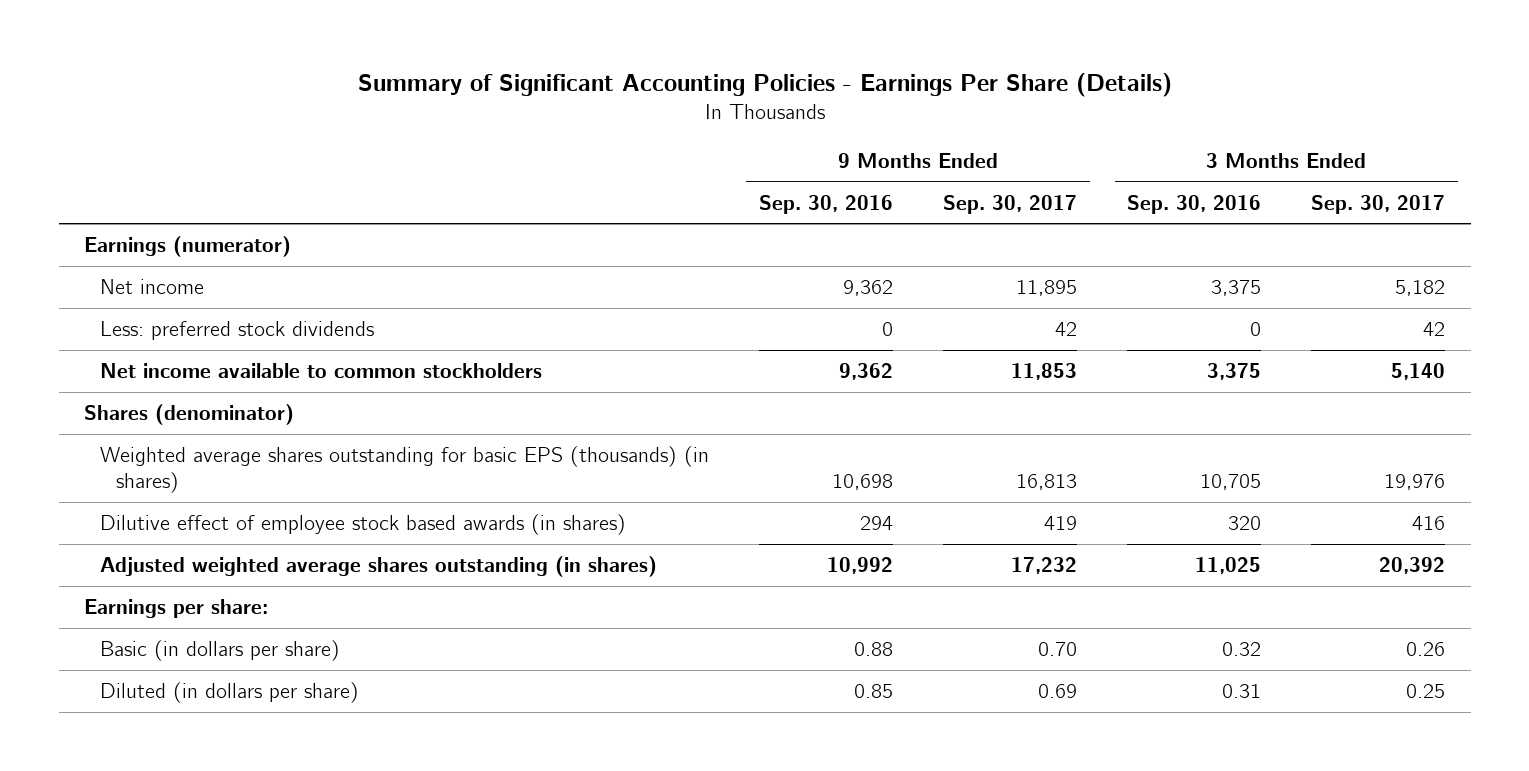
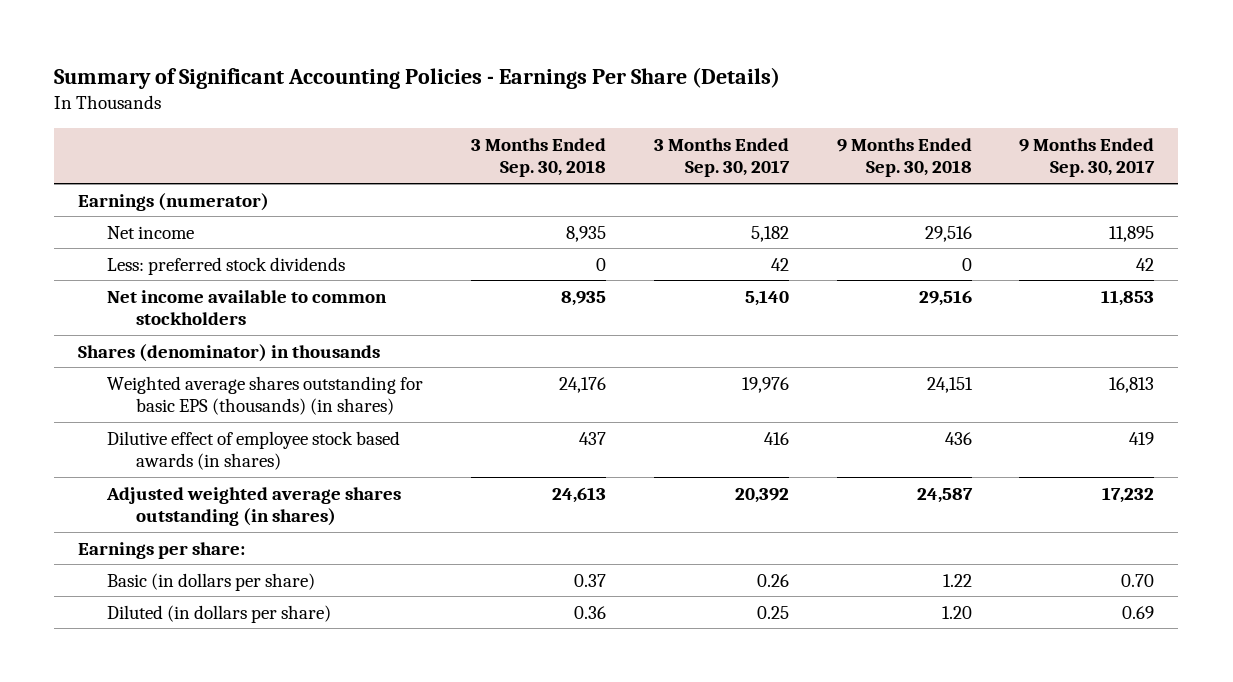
- | 9 Months Ended Sep. 30, 2016 | 9 Months Ended Sep. 30, 2017 | 3 Months Ended Sep. 30, 2016 | 3 Months Ended Sep. 30, 2017
+ | 3 Months Ended Sep. 30, 2018 | 3 Months Ended Sep. 30, 2017 | 9 Months Ended Sep. 30, 2018 | 9 Months Ended Sep. 30, 2017
- Shares (denominator)
+ Shares (denominator) in thousands

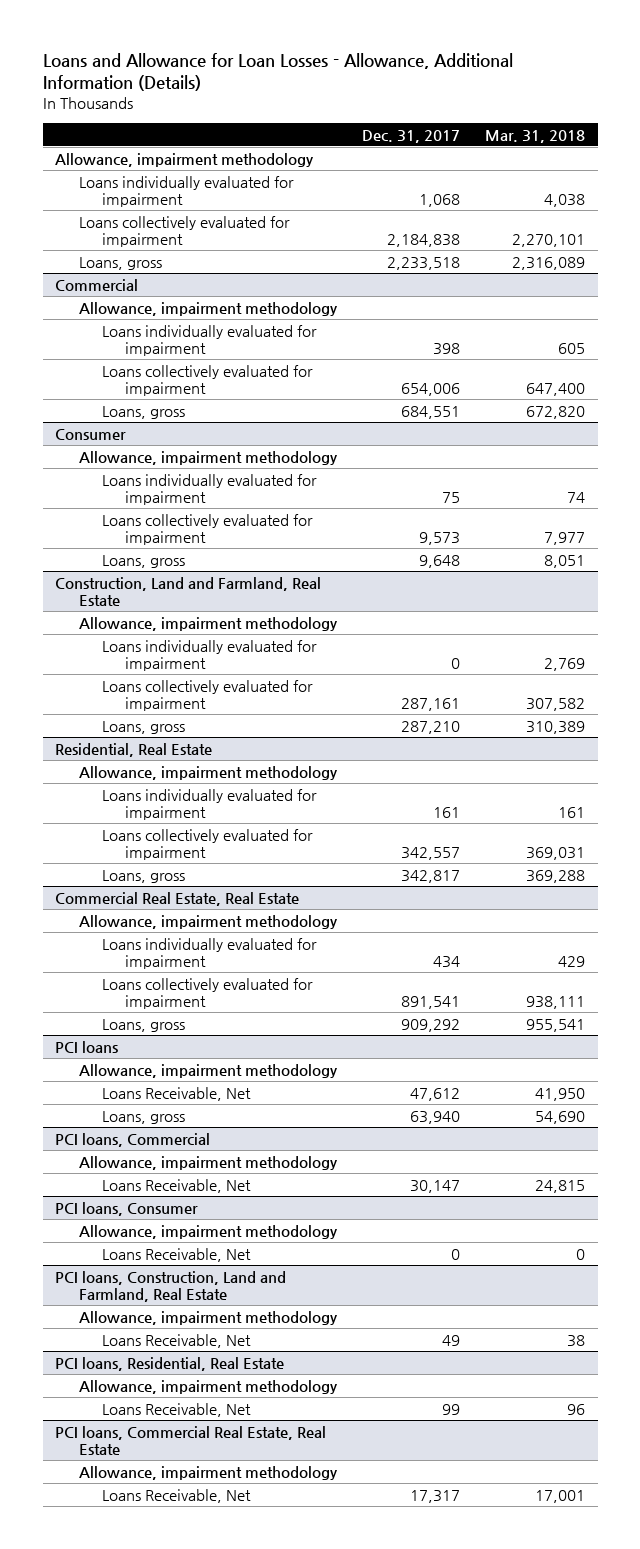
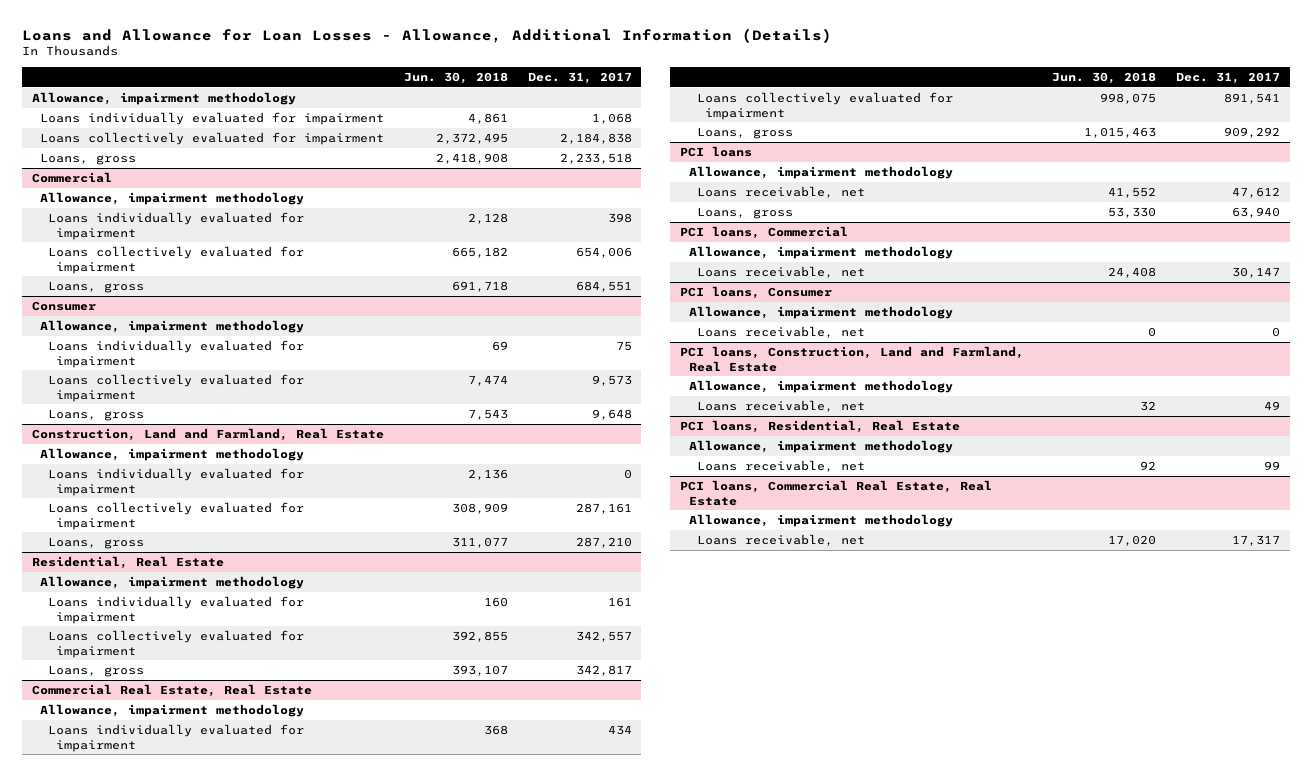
- | Dec. 31, 2017 | Mar. 31, 2018
+ | Jun. 30, 2018 | Dec. 31, 2017
@ PCI loans
- Loans Receivable, Net | 47,612 | 41,950
+ Loans receivable, net | 41,552 | 47,612
@ PCI loans, Commercial
- Loans Receivable, Net | 30,147 | 24,815
+ Loans receivable, net | 24,408 | 30,147
@ PCI loans, Consumer
- Loans Receivable, Net | 0 | 0
+ Loans receivable, net | 0 | 0
@ PCI loans, Construction, Land and Farmland, Real Estate
- Loans Receivable, Net | 49 | 38
+ Loans receivable, net | 32 | 49
@ PCI loans, Residential, Real Estate
- Loans Receivable, Net | 99 | 96
+ Loans receivable, net | 92 | 99
@ PCI loans, Commercial Real Estate, Real Estate
- Loans Receivable, Net | 17,317 | 17,001
+ Loans receivable, net | 17,020 | 17,317

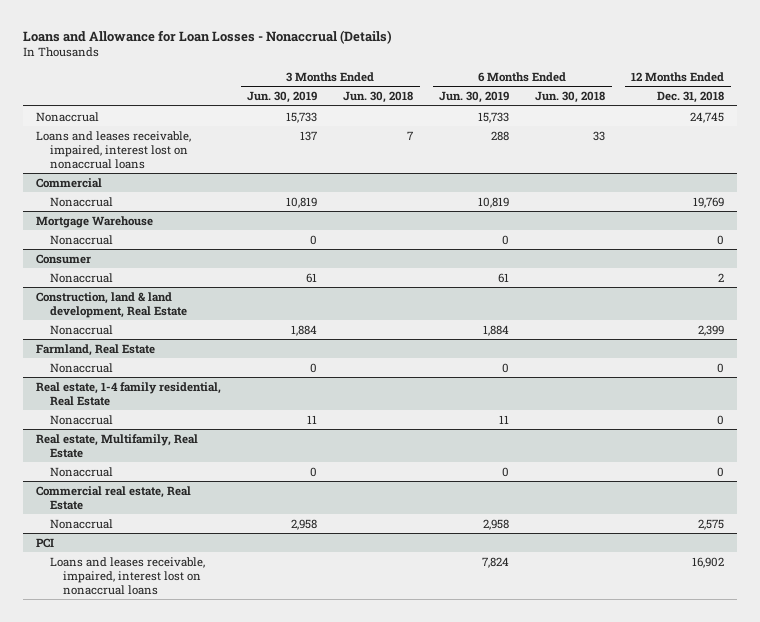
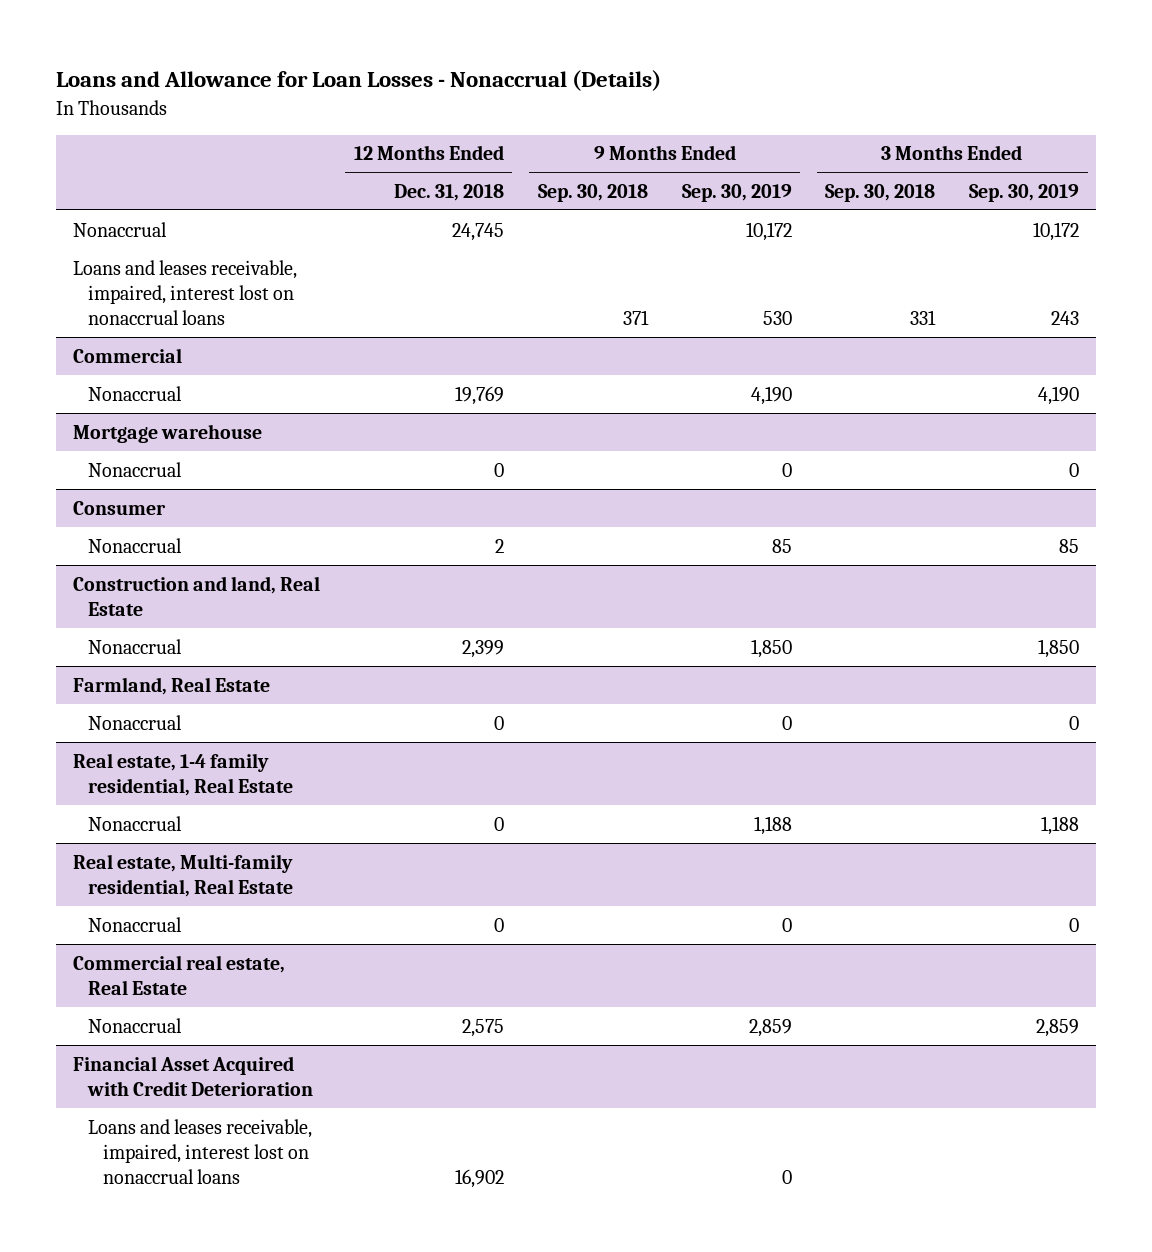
- | 3 Months Ended Jun. 30, 2019 | 3 Months Ended Jun. 30, 2018 | 6 Months Ended Jun. 30, 2019 | 6 Months Ended Jun. 30, 2018 | 12 Months Ended Dec. 31, 2018
+ | 12 Months Ended Dec. 31, 2018 | 9 Months Ended Sep. 30, 2018 | 9 Months Ended Sep. 30, 2019 | 3 Months Ended Sep. 30, 2018 | 3 Months Ended Sep. 30, 2019
- Mortgage Warehouse
+ Mortgage warehouse
- Construction, land & land development, Real Estate
+ Construction and land, Real Estate
- Real estate, Multifamily, Real Estate
+ Real estate, Multi-family residential, Real Estate
- PCI
+ Financial Asset Acquired with Credit Deterioration

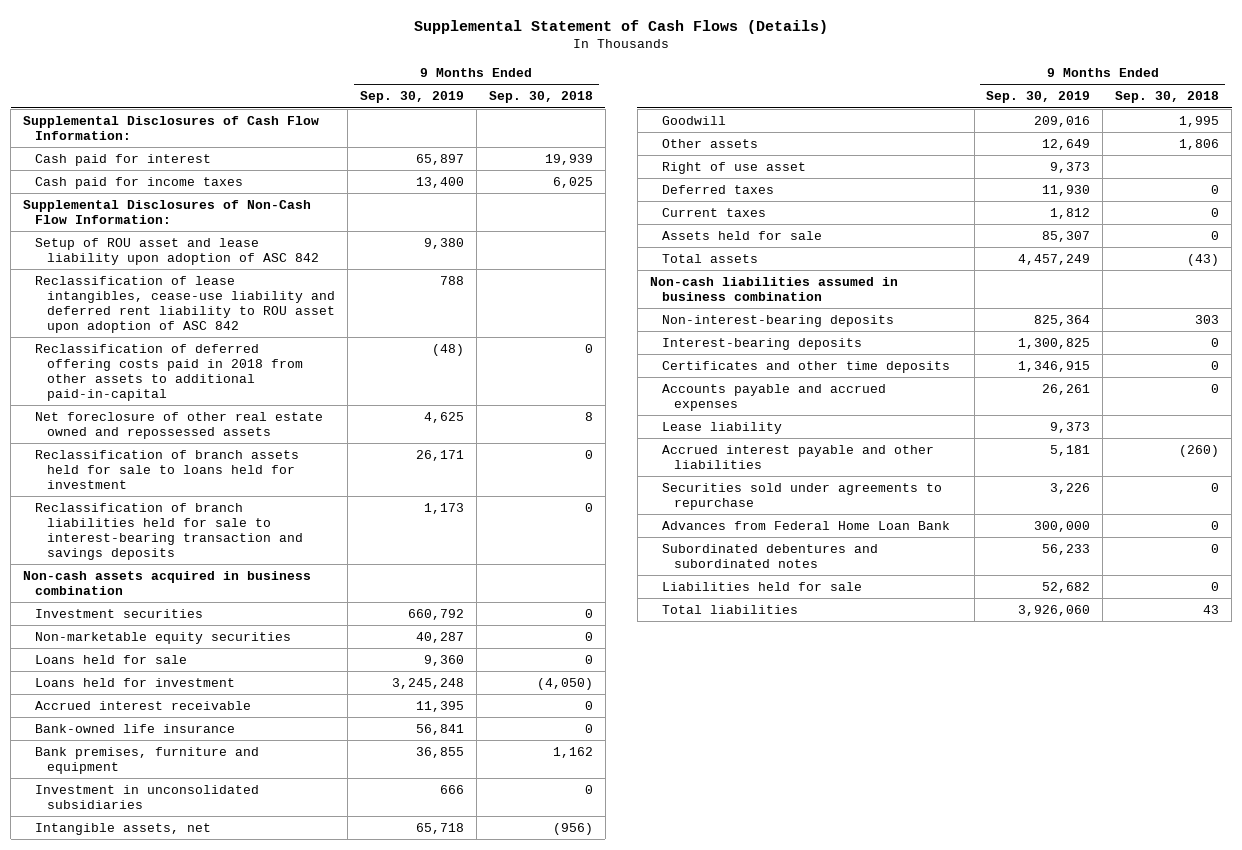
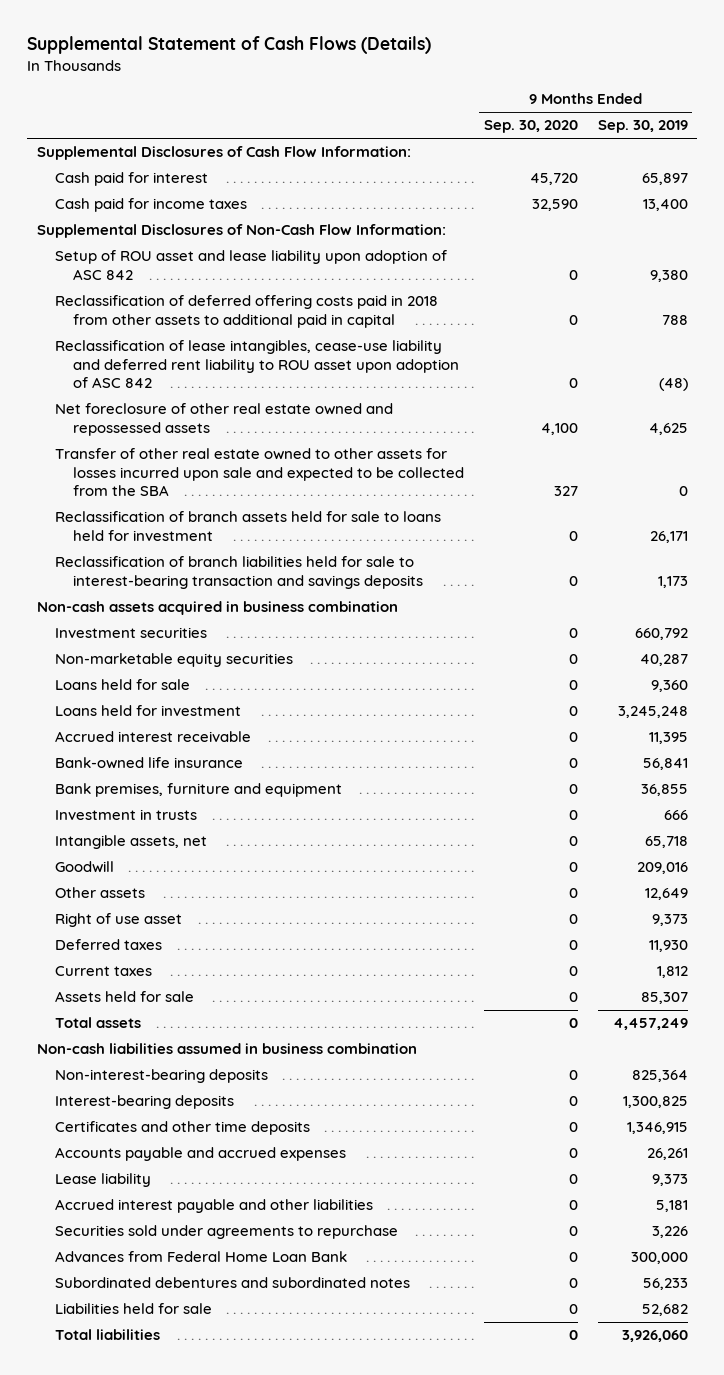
- | 9 Months Ended Sep. 30, 2019 | 9 Months Ended Sep. 30, 2018
+ | 9 Months Ended Sep. 30, 2020 | 9 Months Ended Sep. 30, 2019
- Reclassification of lease intangibles, cease-use liability and deferred rent liability to ROU asset upon adoption of ASC 842 | 788 |
- Reclassification of deferred offering costs paid in 2018 from other assets to additional paid-in-capital | (48) | 0
+ Reclassification of deferred offering costs paid in 2018 from other assets to additional paid in capital | 0 | 788
+ Reclassification of lease intangibles, cease-use liability and deferred rent liability to ROU asset upon adoption of ASC 842 | 0 | (48)
+ Transfer of other real estate owned to other assets for losses incurred upon sale and expected to be collected from the SBA | 327 | 0
- Investment in unconsolidated subsidiaries | 666 | 0
+ Investment in trusts | 0 | 666

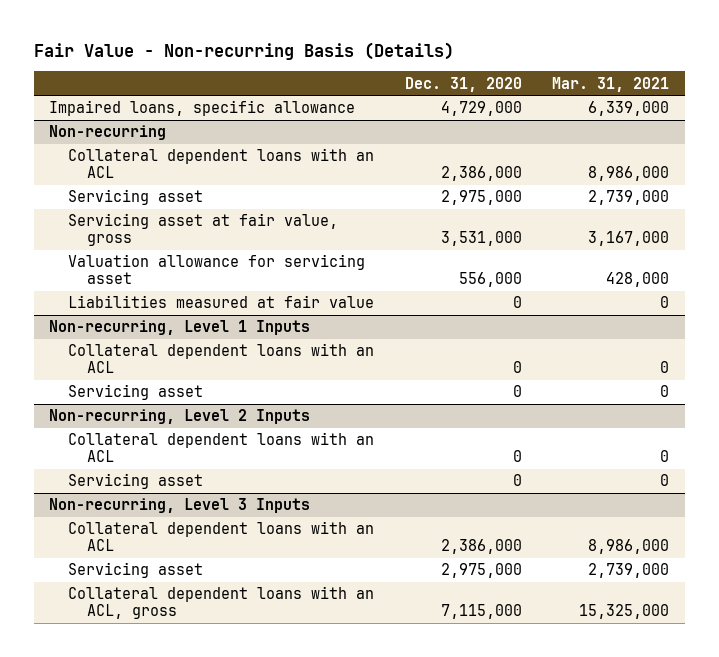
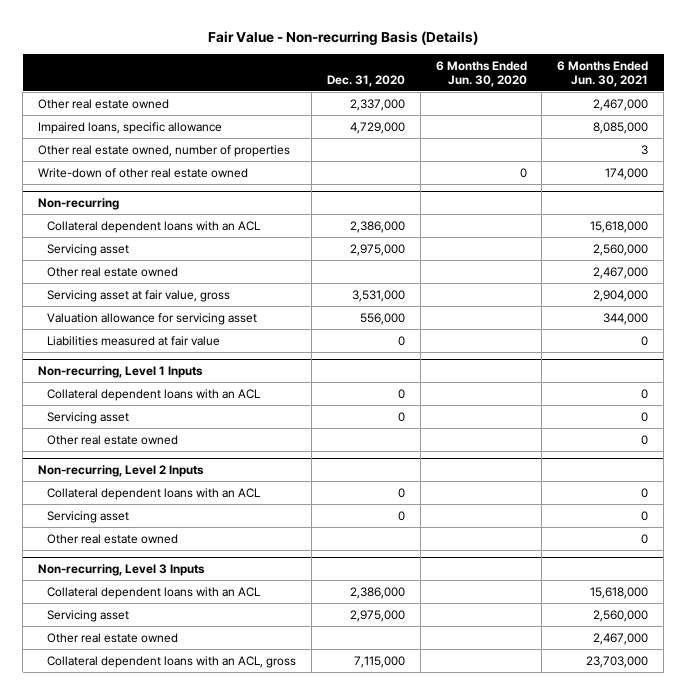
- | Dec. 31, 2020 | Mar. 31, 2021
+ | Dec. 31, 2020 | 6 Months Ended Jun. 30, 2020 | 6 Months Ended Jun. 30, 2021
+ Other real estate owned | 2,337,000 | | 2,467,000
+ Other real estate owned, number of properties | | | 3
+ Write-down of other real estate owned | | 0 | 174,000
@ Non-recurring
+ Other real estate owned | | | 2,467,000
@ Non-recurring, Level 1 Inputs
+ Other real estate owned | | | 0
@ Non-recurring, Level 2 Inputs
+ Other real estate owned | | | 0
@ Non-recurring, Level 3 Inputs
+ Other real estate owned | | | 2,467,000

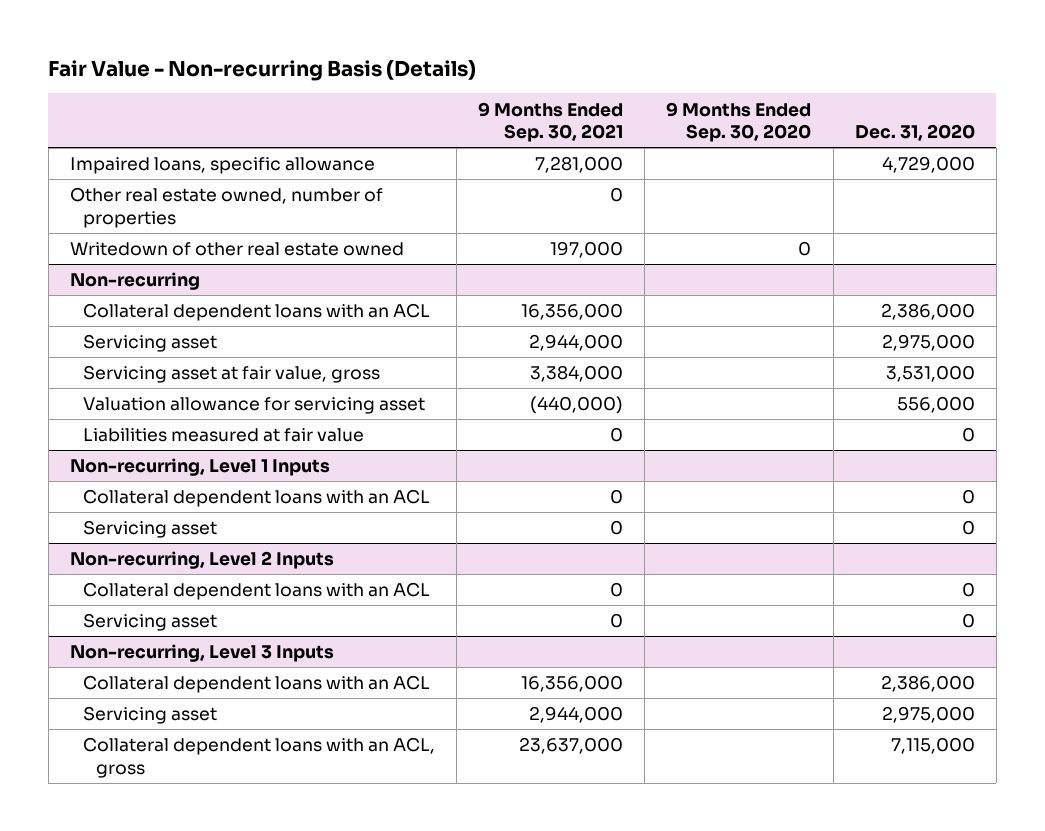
- | Dec. 31, 2020 | 6 Months Ended Jun. 30, 2020 | 6 Months Ended Jun. 30, 2021
+ | 9 Months Ended Sep. 30, 2021 | 9 Months Ended Sep. 30, 2020 | Dec. 31, 2020
- Other real estate owned | 2,337,000 | | 2,467,000
- Write-down of other real estate owned | | 0 | 174,000
+ Writedown of other real estate owned | 197,000 | 0 |
@ Non-recurring
- Other real estate owned | | | 2,467,000
@ Non-recurring, Level 1 Inputs
- Other real estate owned | | | 0
@ Non-recurring, Level 2 Inputs
- Other real estate owned | | | 0
@ Non-recurring, Level 3 Inputs
- Other real estate owned | | | 2,467,000

